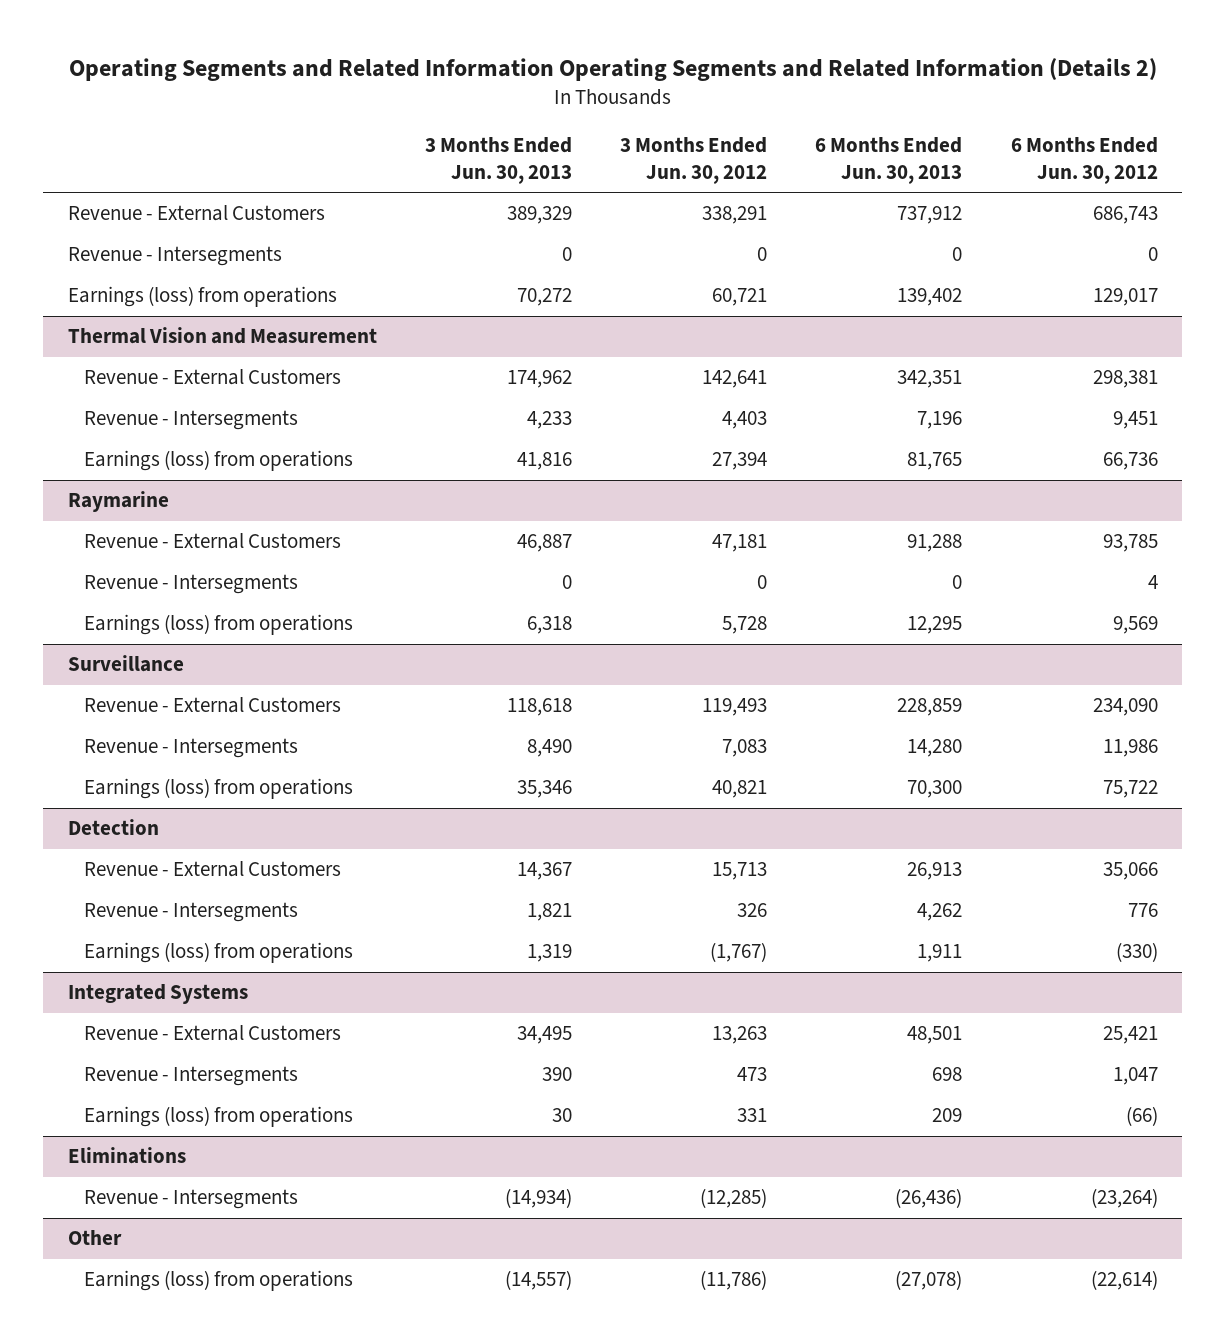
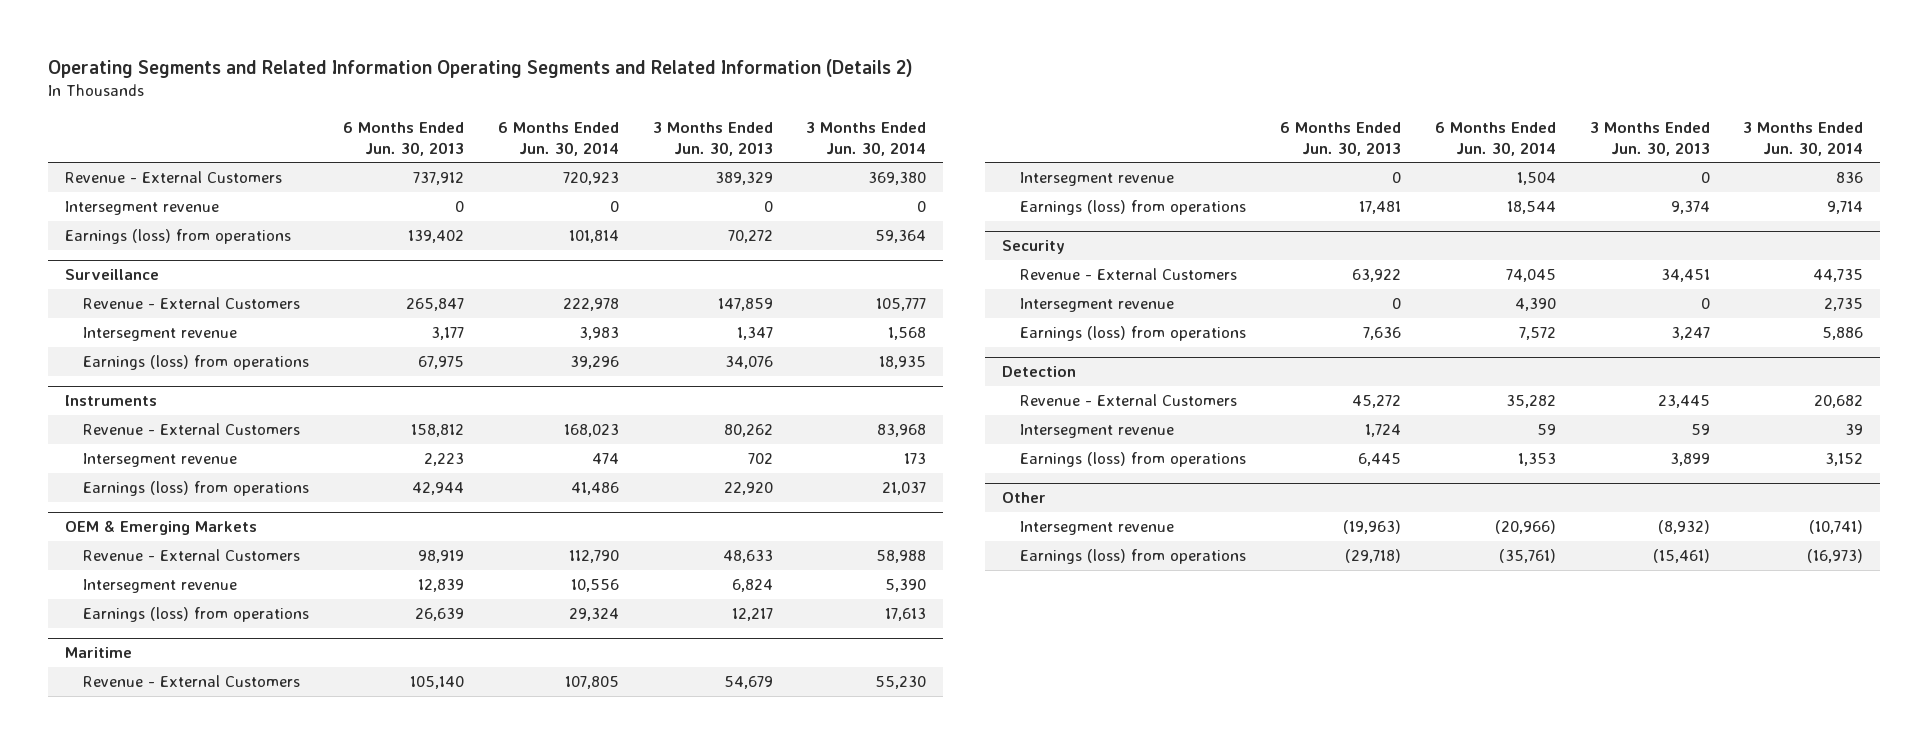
- | 3 Months Ended Jun. 30, 2013 | 3 Months Ended Jun. 30, 2012 | 6 Months Ended Jun. 30, 2013 | 6 Months Ended Jun. 30, 2012
+ | 6 Months Ended Jun. 30, 2013 | 6 Months Ended Jun. 30, 2014 | 3 Months Ended Jun. 30, 2013 | 3 Months Ended Jun. 30, 2014
- Revenue - Intersegments | 0 | 0 | 0 | 0
+ Intersegment revenue | 0 | 0 | 0 | 0
- Thermal Vision and Measurement
- Revenue - External Customers | 174,962 | 142,641 | 342,351 | 298,381
- Revenue - Intersegments | 4,233 | 4,403 | 7,196 | 9,451
- Earnings (loss) from operations | 41,816 | 27,394 | 81,765 | 66,736
- Raymarine
- Revenue - External Customers | 46,887 | 47,181 | 91,288 | 93,785
- Revenue - Intersegments | 0 | 0 | 0 | 4
- Earnings (loss) from operations | 6,318 | 5,728 | 12,295 | 9,569
@ Surveillance
- Revenue - External Customers | 118,618 | 119,493 | 228,859 | 234,090
- Revenue - Intersegments | 8,490 | 7,083 | 14,280 | 11,986
- Earnings (loss) from operations | 35,346 | 40,821 | 70,300 | 75,722
+ Revenue - External Customers | 265,847 | 222,978 | 147,859 | 105,777
+ Intersegment revenue | 3,177 | 3,983 | 1,347 | 1,568
+ Earnings (loss) from operations | 67,975 | 39,296 | 34,076 | 18,935
+ Instruments
+ Revenue - External Customers | 158,812 | 168,023 | 80,262 | 83,968
+ Intersegment revenue | 2,223 | 474 | 702 | 173
+ Earnings (loss) from operations | 42,944 | 41,486 | 22,920 | 21,037
+ OEM & Emerging Markets
+ Revenue - External Customers | 98,919 | 112,790 | 48,633 | 58,988
+ Intersegment revenue | 12,839 | 10,556 | 6,824 | 5,390
+ Earnings (loss) from operations | 26,639 | 29,324 | 12,217 | 17,613
+ Maritime
+ Revenue - External Customers | 105,140 | 107,805 | 54,679 | 55,230
+ Intersegment revenue | 0 | 1,504 | 0 | 836
+ Earnings (loss) from operations | 17,481 | 18,544 | 9,374 | 9,714
+ Security
+ Revenue - External Customers | 63,922 | 74,045 | 34,451 | 44,735
+ Intersegment revenue | 0 | 4,390 | 0 | 2,735
+ Earnings (loss) from operations | 7,636 | 7,572 | 3,247 | 5,886
@ Detection
- Revenue - External Customers | 14,367 | 15,713 | 26,913 | 35,066
- Revenue - Intersegments | 1,821 | 326 | 4,262 | 776
- Earnings (loss) from operations | 1,319 | (1,767) | 1,911 | (330)
- Integrated Systems
- Revenue - External Customers | 34,495 | 13,263 | 48,501 | 25,421
- Revenue - Intersegments | 390 | 473 | 698 | 1,047
- Earnings (loss) from operations | 30 | 331 | 209 | (66)
- Eliminations
- Revenue - Intersegments | (14,934) | (12,285) | (26,436) | (23,264)
@ Detection
+ Revenue - External Customers | 45,272 | 35,282 | 23,445 | 20,682
+ Intersegment revenue | 1,724 | 59 | 59 | 39
+ Earnings (loss) from operations | 6,445 | 1,353 | 3,899 | 3,152
@ Other
- Earnings (loss) from operations | (14,557) | (11,786) | (27,078) | (22,614)
+ Intersegment revenue | (19,963) | (20,966) | (8,932) | (10,741)
+ Earnings (loss) from operations | (29,718) | (35,761) | (15,461) | (16,973)

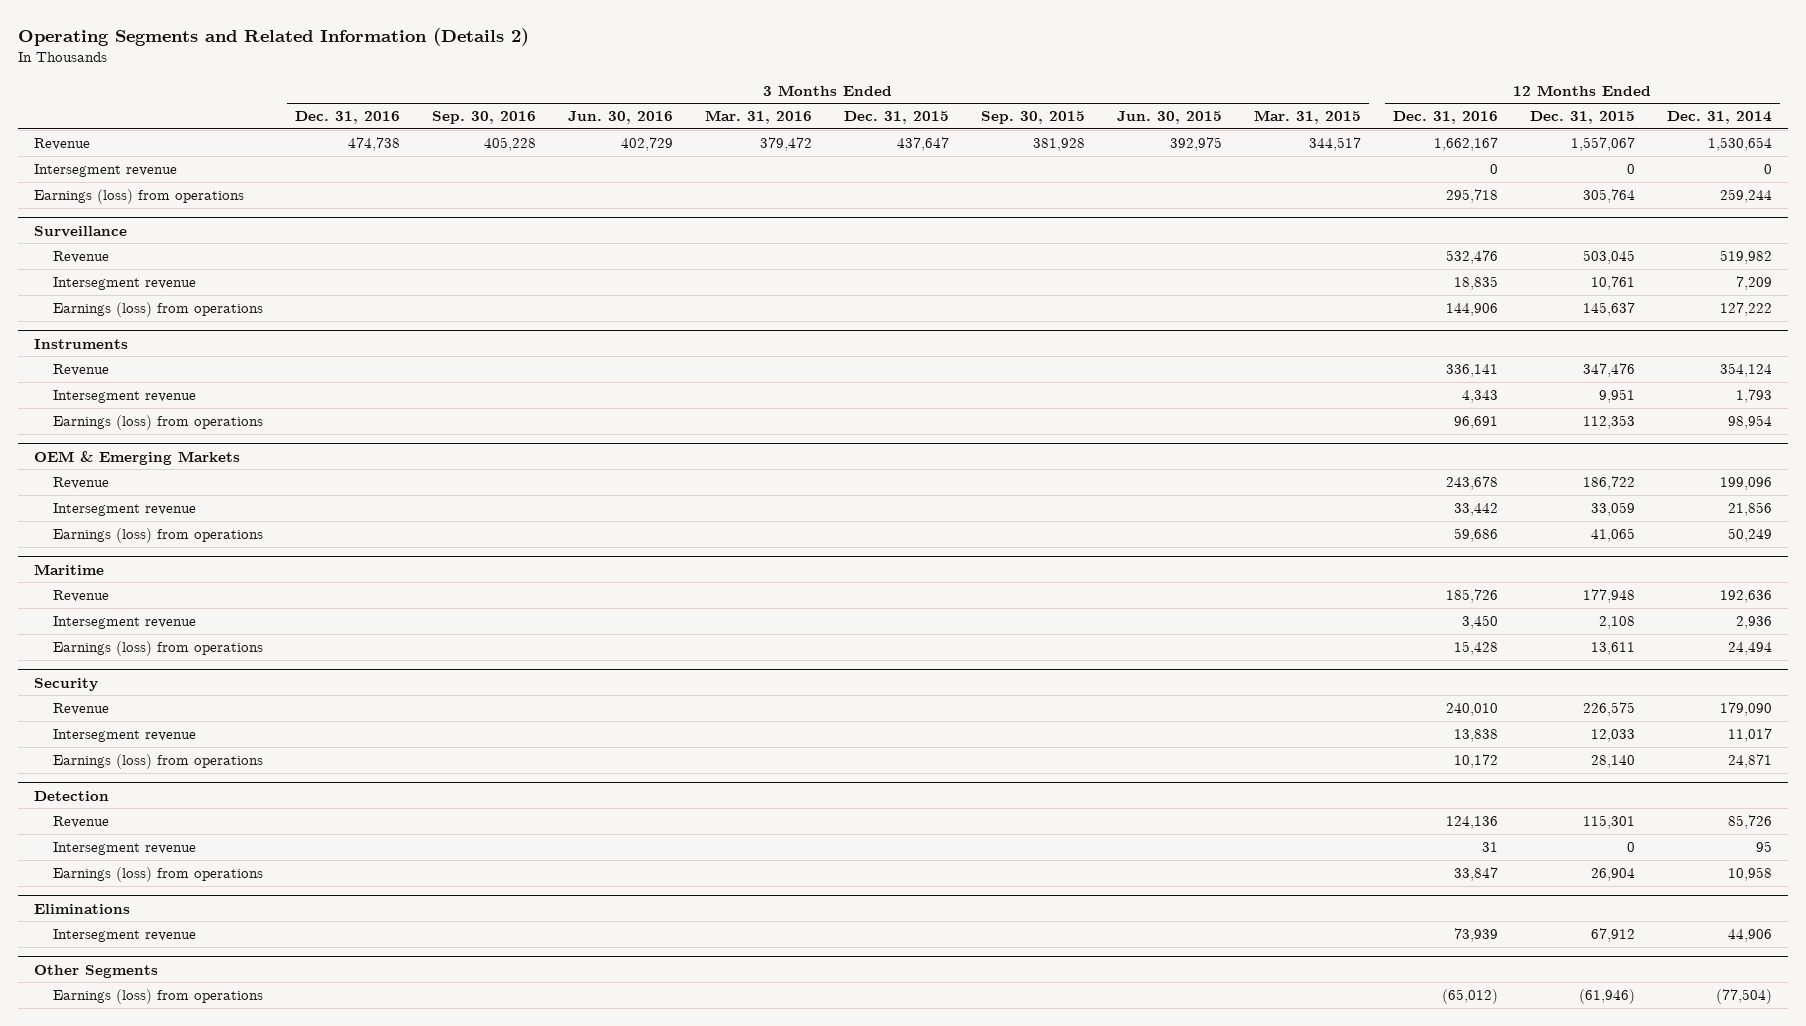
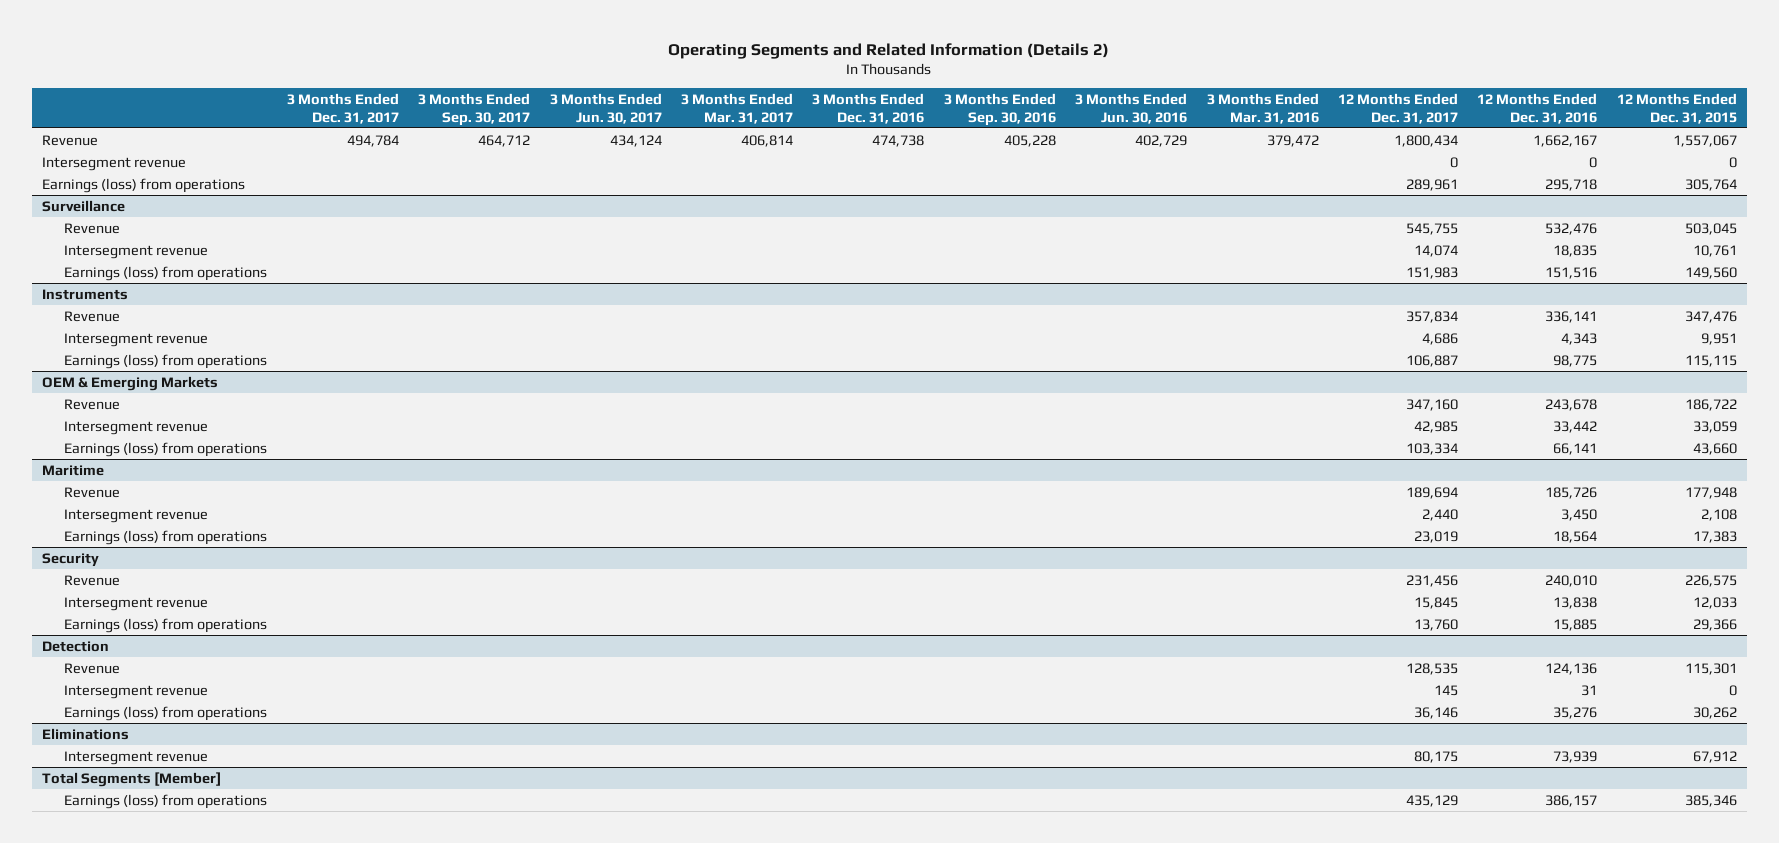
- | 3 Months Ended Dec. 31, 2016 | 3 Months Ended Sep. 30, 2016 | 3 Months Ended Jun. 30, 2016 | 3 Months Ended Mar. 31, 2016 | 3 Months Ended Dec. 31, 2015 | 3 Months Ended Sep. 30, 2015 | 3 Months Ended Jun. 30, 2015 | 3 Months Ended Mar. 31, 2015 | 12 Months Ended Dec. 31, 2016 | 12 Months Ended Dec. 31, 2015 | 12 Months Ended Dec. 31, 2014
+ | 3 Months Ended Dec. 31, 2017 | 3 Months Ended Sep. 30, 2017 | 3 Months Ended Jun. 30, 2017 | 3 Months Ended Mar. 31, 2017 | 3 Months Ended Dec. 31, 2016 | 3 Months Ended Sep. 30, 2016 | 3 Months Ended Jun. 30, 2016 | 3 Months Ended Mar. 31, 2016 | 12 Months Ended Dec. 31, 2017 | 12 Months Ended Dec. 31, 2016 | 12 Months Ended Dec. 31, 2015
@ Surveillance
- Earnings (loss) from operations | | | | | | | | | 144,906 | 145,637 | 127,222
+ Earnings (loss) from operations | | | | | | | | | 151,983 | 151,516 | 149,560
@ Instruments
- Earnings (loss) from operations | | | | | | | | | 96,691 | 112,353 | 98,954
+ Earnings (loss) from operations | | | | | | | | | 106,887 | 98,775 | 115,115
@ OEM & Emerging Markets
- Earnings (loss) from operations | | | | | | | | | 59,686 | 41,065 | 50,249
+ Earnings (loss) from operations | | | | | | | | | 103,334 | 66,141 | 43,660
@ Maritime
- Earnings (loss) from operations | | | | | | | | | 15,428 | 13,611 | 24,494
+ Earnings (loss) from operations | | | | | | | | | 23,019 | 18,564 | 17,383
@ Security
- Earnings (loss) from operations | | | | | | | | | 10,172 | 28,140 | 24,871
+ Earnings (loss) from operations | | | | | | | | | 13,760 | 15,885 | 29,366
@ Detection
- Earnings (loss) from operations | | | | | | | | | 33,847 | 26,904 | 10,958
+ Earnings (loss) from operations | | | | | | | | | 36,146 | 35,276 | 30,262
- Other Segments
- Earnings (loss) from operations | | | | | | | | | (65,012) | (61,946) | (77,504)
+ Total Segments [Member]
+ Earnings (loss) from operations | | | | | | | | | 435,129 | 386,157 | 385,346

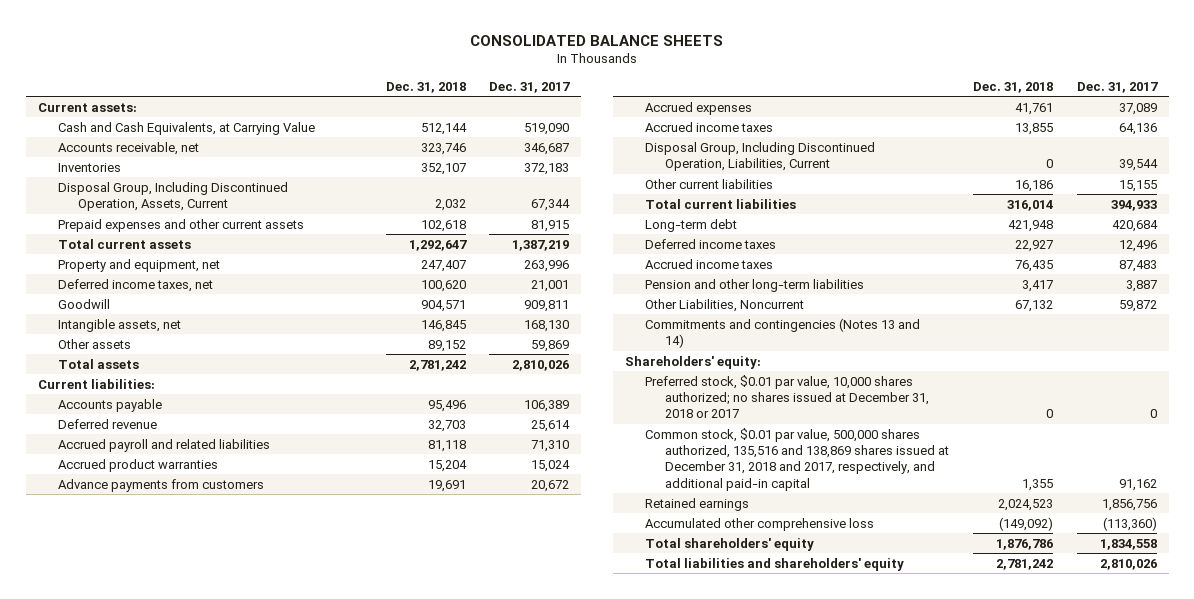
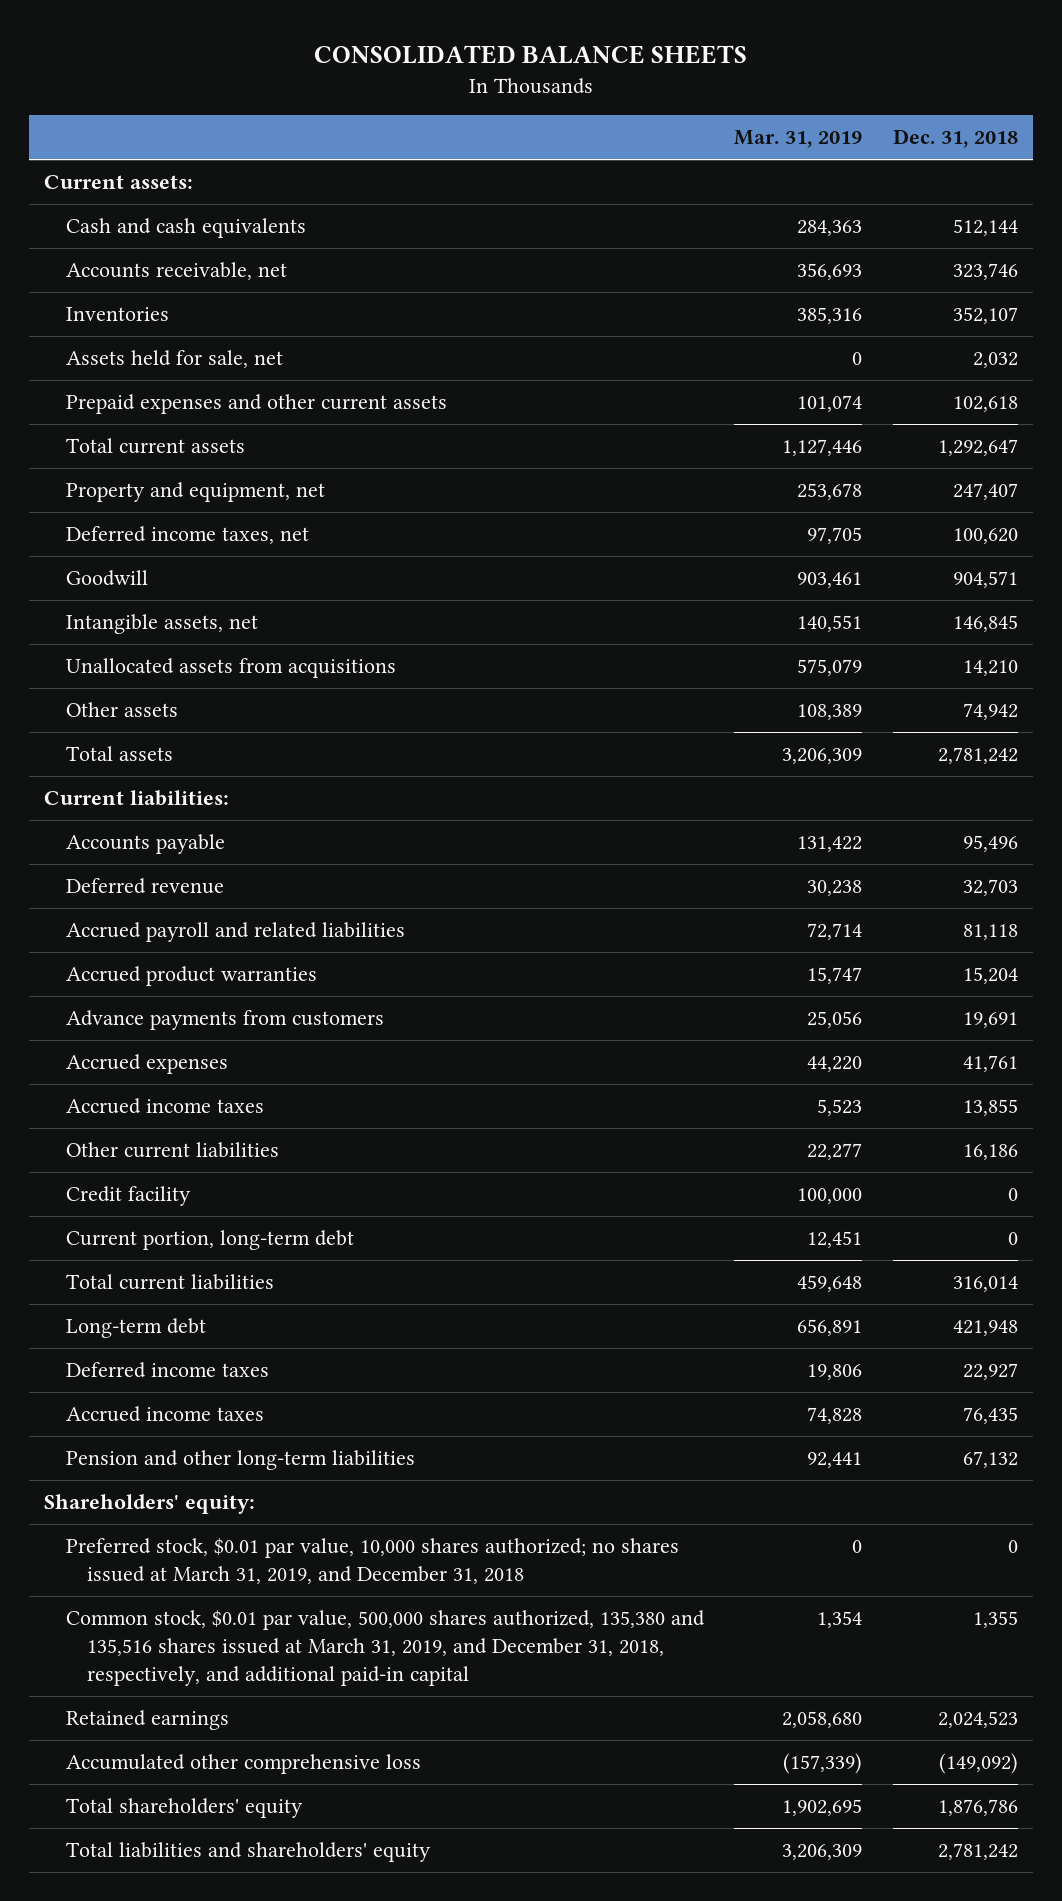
- | Dec. 31, 2018 | Dec. 31, 2017
+ | Mar. 31, 2019 | Dec. 31, 2018
- Cash and Cash Equivalents, at Carrying Value | 512,144 | 519,090
+ Cash and cash equivalents | 284,363 | 512,144
- Disposal Group, Including Discontinued Operation, Assets, Current | 2,032 | 67,344
+ Assets held for sale, net | 0 | 2,032
- Other assets | 89,152 | 59,869
+ Unallocated assets from acquisitions | 575,079 | 14,210
+ Other assets | 108,389 | 74,942
- Disposal Group, Including Discontinued Operation, Liabilities, Current | 0 | 39,544
+ Credit facility | 100,000 | 0
+ Current portion, long-term debt | 12,451 | 0
- Pension and other long-term liabilities | 3,417 | 3,887
- Other Liabilities, Noncurrent | 67,132 | 59,872
- Commitments and contingencies (Notes 13 and 14)
+ Pension and other long-term liabilities | 92,441 | 67,132
- Preferred stock, $0.01 par value, 10,000 shares authorized; no shares issued at December 31, 2018 or 2017 | 0 | 0
- Common stock, $0.01 par value, 500,000 shares authorized, 135,516 and 138,869 shares issued at December 31, 2018 and 2017, respectively, and additional paid-in capital | 1,355 | 91,162
+ Preferred stock, $0.01 par value, 10,000 shares authorized; no shares issued at March 31, 2019, and December 31, 2018 | 0 | 0
+ Common stock, $0.01 par value, 500,000 shares authorized, 135,380 and 135,516 shares issued at March 31, 2019, and December 31, 2018, respectively, and additional paid-in capital | 1,354 | 1,355

